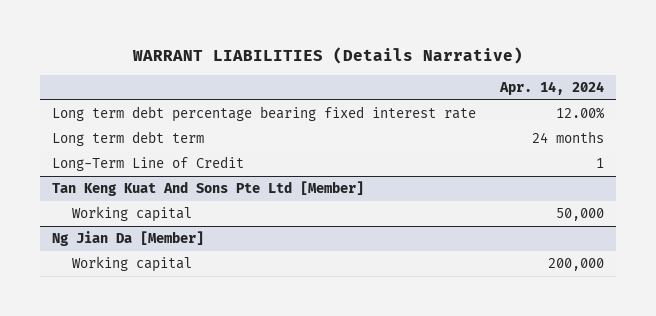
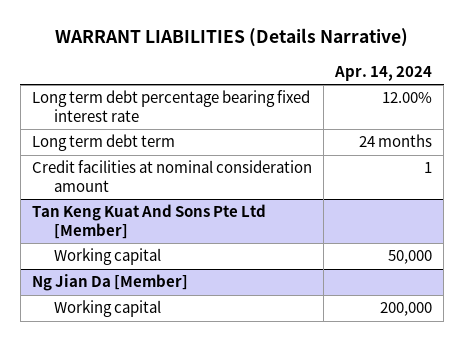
- Long-Term Line of Credit | 1
+ Credit facilities at nominal consideration amount | 1

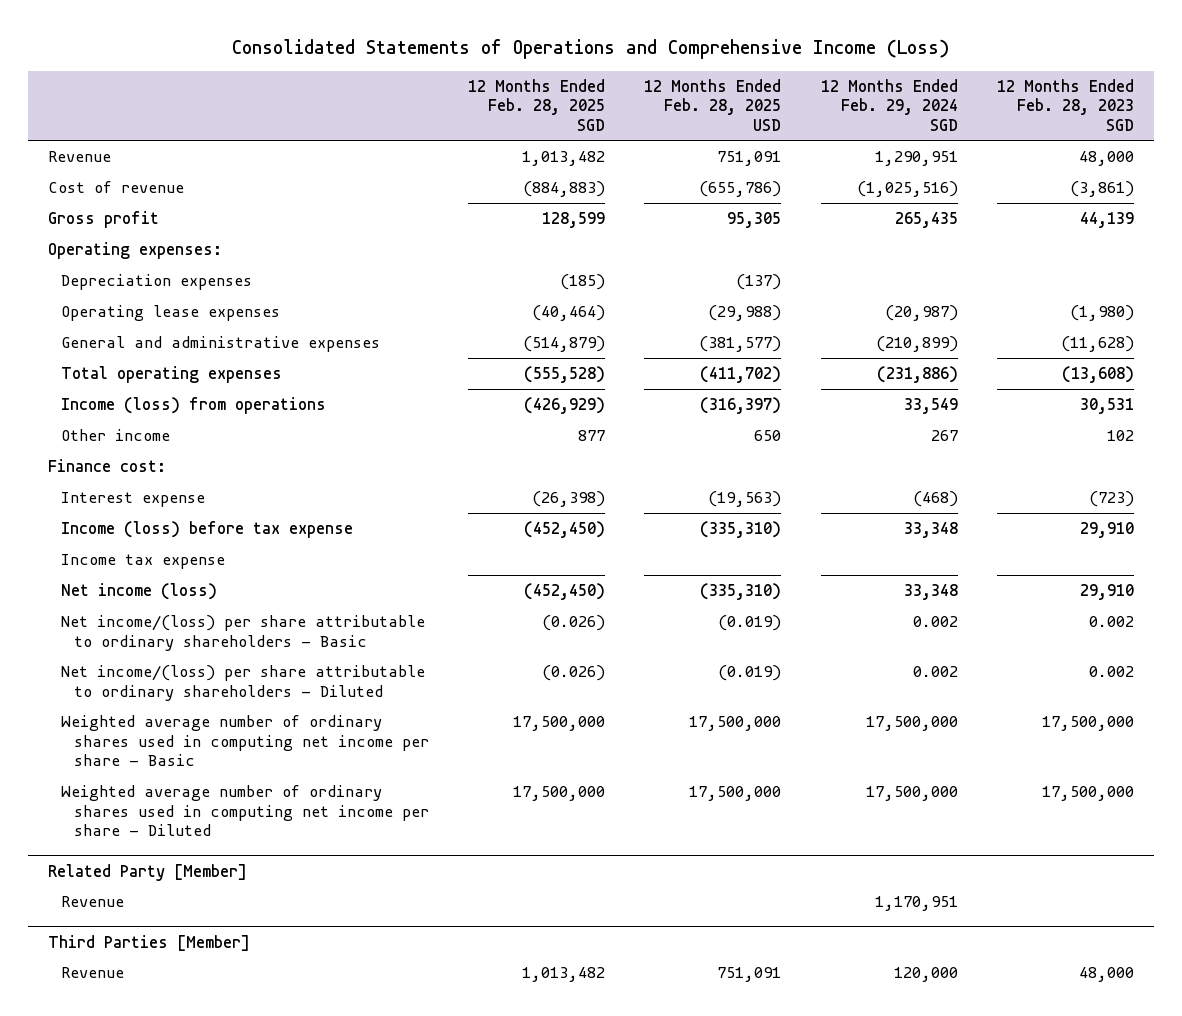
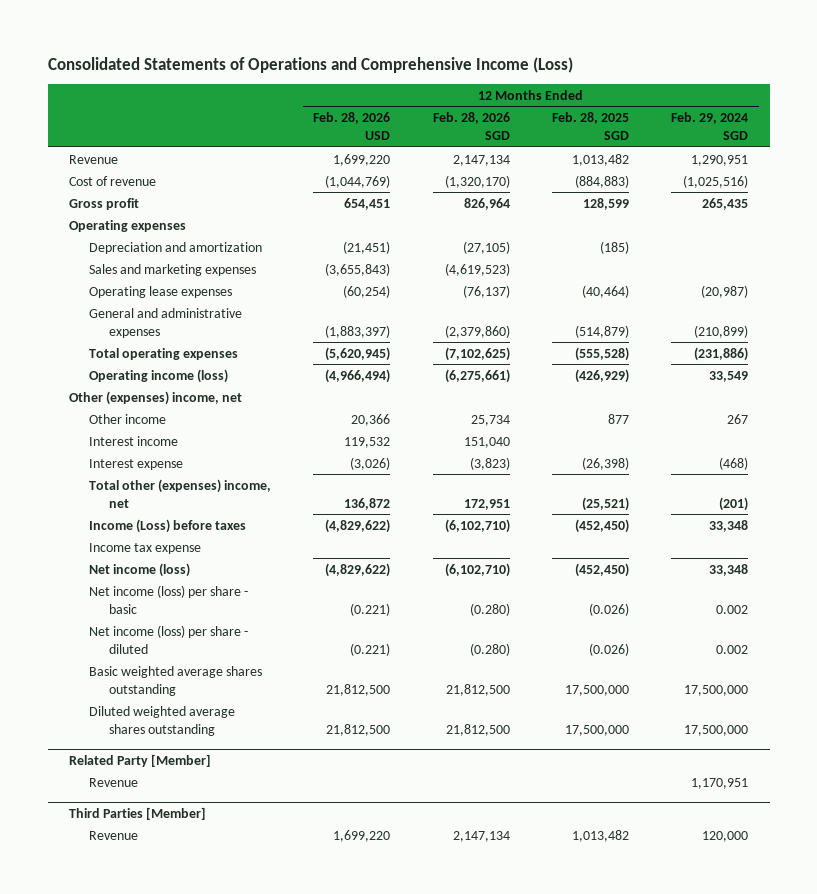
- | 12 Months Ended Feb. 28, 2025 SGD | 12 Months Ended Feb. 28, 2025 USD | 12 Months Ended Feb. 29, 2024 SGD | 12 Months Ended Feb. 28, 2023 SGD
+ | 12 Months Ended Feb. 28, 2026 USD | 12 Months Ended Feb. 28, 2026 SGD | 12 Months Ended Feb. 28, 2025 SGD | 12 Months Ended Feb. 29, 2024 SGD
- Operating expenses:
- Depreciation expenses | (185) | (137) | |
+ Operating expenses
+ Depreciation and amortization | (21,451) | (27,105) | (185) |
+ Sales and marketing expenses | (3,655,843) | (4,619,523) | |
- Income (loss) from operations | (426,929) | (316,397) | 33,549 | 30,531
+ Operating income (loss) | (4,966,494) | (6,275,661) | (426,929) | 33,549
+ Other (expenses) income, net
- Finance cost:
+ Interest income | 119,532 | 151,040 | |
- Income (loss) before tax expense | (452,450) | (335,310) | 33,348 | 29,910
+ Total other (expenses) income, net | 136,872 | 172,951 | (25,521) | (201)
+ Income (Loss) before taxes | (4,829,622) | (6,102,710) | (452,450) | 33,348
- Net income/(loss) per share attributable to ordinary shareholders - Basic | (0.026) | (0.019) | 0.002 | 0.002
- Net income/(loss) per share attributable to ordinary shareholders - Diluted | (0.026) | (0.019) | 0.002 | 0.002
- Weighted average number of ordinary shares used in computing net income per share - Basic | 17,500,000 | 17,500,000 | 17,500,000 | 17,500,000
- Weighted average number of ordinary shares used in computing net income per share - Diluted | 17,500,000 | 17,500,000 | 17,500,000 | 17,500,000
+ Net income (loss) per share - basic | (0.221) | (0.280) | (0.026) | 0.002
+ Net income (loss) per share - diluted | (0.221) | (0.280) | (0.026) | 0.002
+ Basic weighted average shares outstanding | 21,812,500 | 21,812,500 | 17,500,000 | 17,500,000
+ Diluted weighted average shares outstanding | 21,812,500 | 21,812,500 | 17,500,000 | 17,500,000

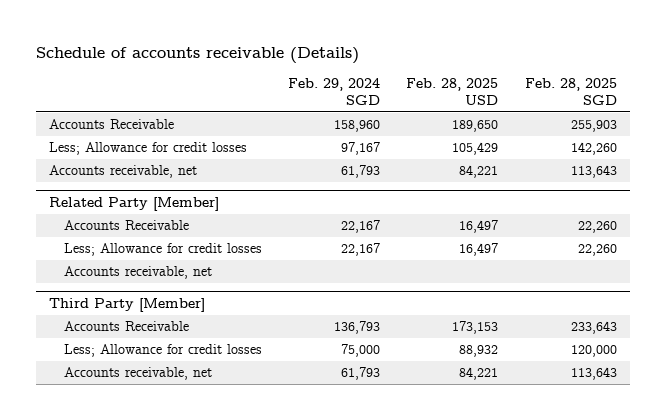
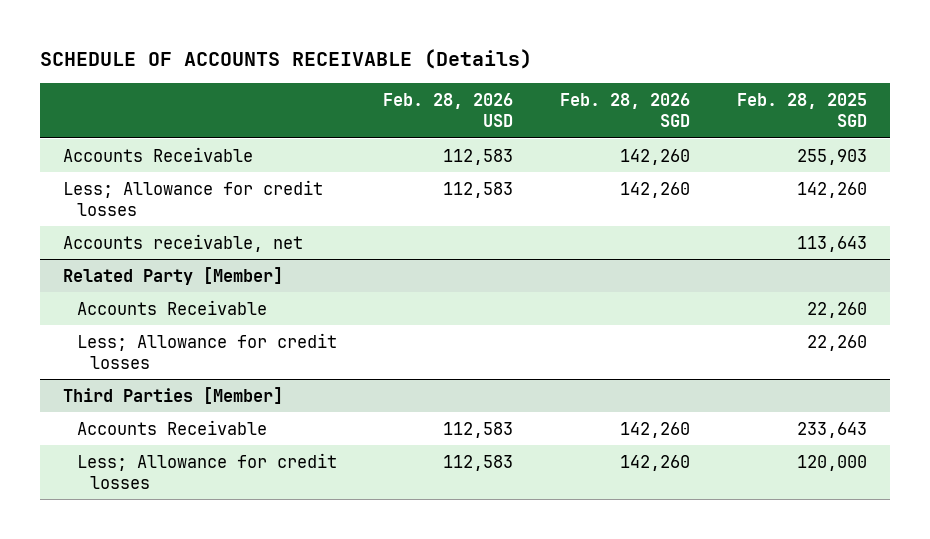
- Schedule of accounts receivable (Details)
+ SCHEDULE OF ACCOUNTS RECEIVABLE (Details)
- | Feb. 29, 2024 SGD | Feb. 28, 2025 USD | Feb. 28, 2025 SGD
+ | Feb. 28, 2026 USD | Feb. 28, 2026 SGD | Feb. 28, 2025 SGD
@ Related Party [Member]
- Accounts receivable, net
- Third Party [Member]
+ Third Parties [Member]
- Accounts receivable, net | 61,793 | 84,221 | 113,643

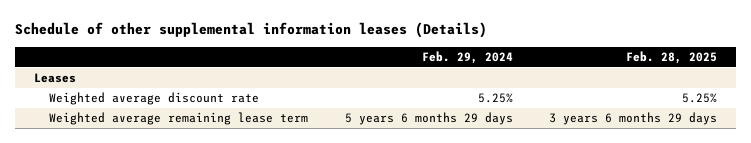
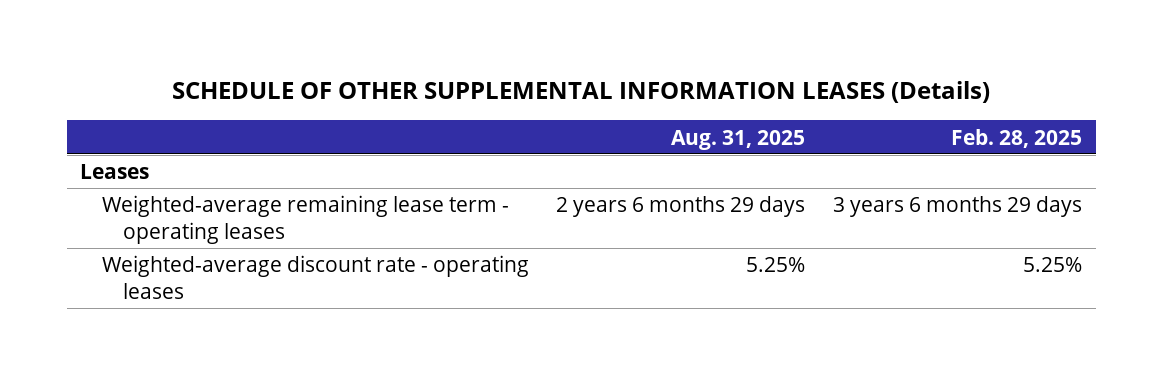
- Schedule of other supplemental information leases (Details)
+ SCHEDULE OF OTHER SUPPLEMENTAL INFORMATION LEASES (Details)
- | Feb. 29, 2024 | Feb. 28, 2025
+ | Aug. 31, 2025 | Feb. 28, 2025
- Weighted average discount rate | 5.25% | 5.25%
- Weighted average remaining lease term | 5 years 6 months 29 days | 3 years 6 months 29 days
+ Weighted-average remaining lease term - operating leases | 2 years 6 months 29 days | 3 years 6 months 29 days
+ Weighted-average discount rate - operating leases | 5.25% | 5.25%

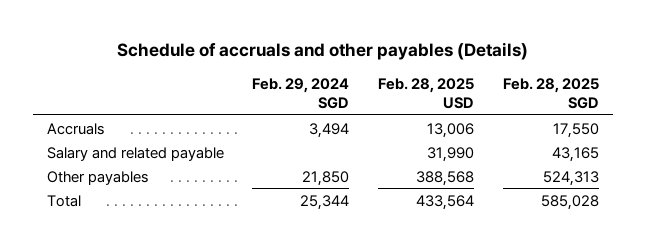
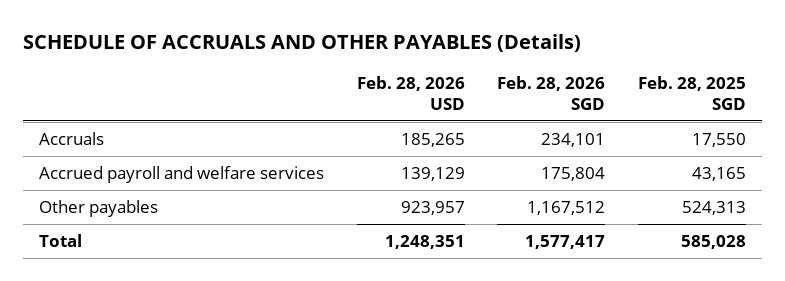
- Schedule of accruals and other payables (Details)
+ SCHEDULE OF ACCRUALS AND OTHER PAYABLES (Details)
- | Feb. 29, 2024 SGD | Feb. 28, 2025 USD | Feb. 28, 2025 SGD
+ | Feb. 28, 2026 USD | Feb. 28, 2026 SGD | Feb. 28, 2025 SGD
- Salary and related payable | | 31,990 | 43,165
+ Accrued payroll and welfare services | 139,129 | 175,804 | 43,165

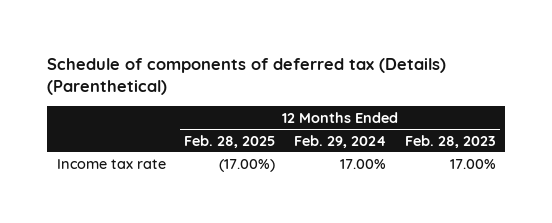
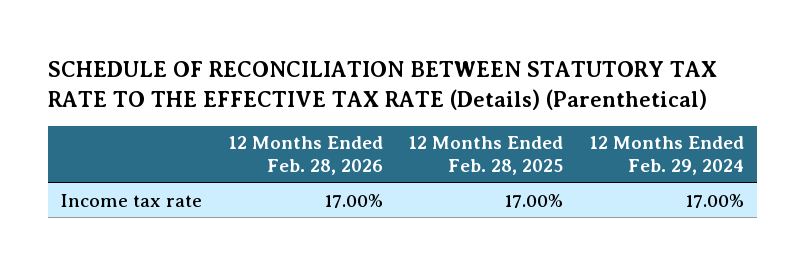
- Schedule of components of deferred tax (Details) (Parenthetical)
+ SCHEDULE OF RECONCILIATION BETWEEN STATUTORY TAX RATE TO THE EFFECTIVE TAX RATE (Details) (Parenthetical)
- | 12 Months Ended Feb. 28, 2025 | 12 Months Ended Feb. 29, 2024 | 12 Months Ended Feb. 28, 2023
+ | 12 Months Ended Feb. 28, 2026 | 12 Months Ended Feb. 28, 2025 | 12 Months Ended Feb. 29, 2024
- Income tax rate | (17.00%) | 17.00% | 17.00%
+ Income tax rate | 17.00% | 17.00% | 17.00%

